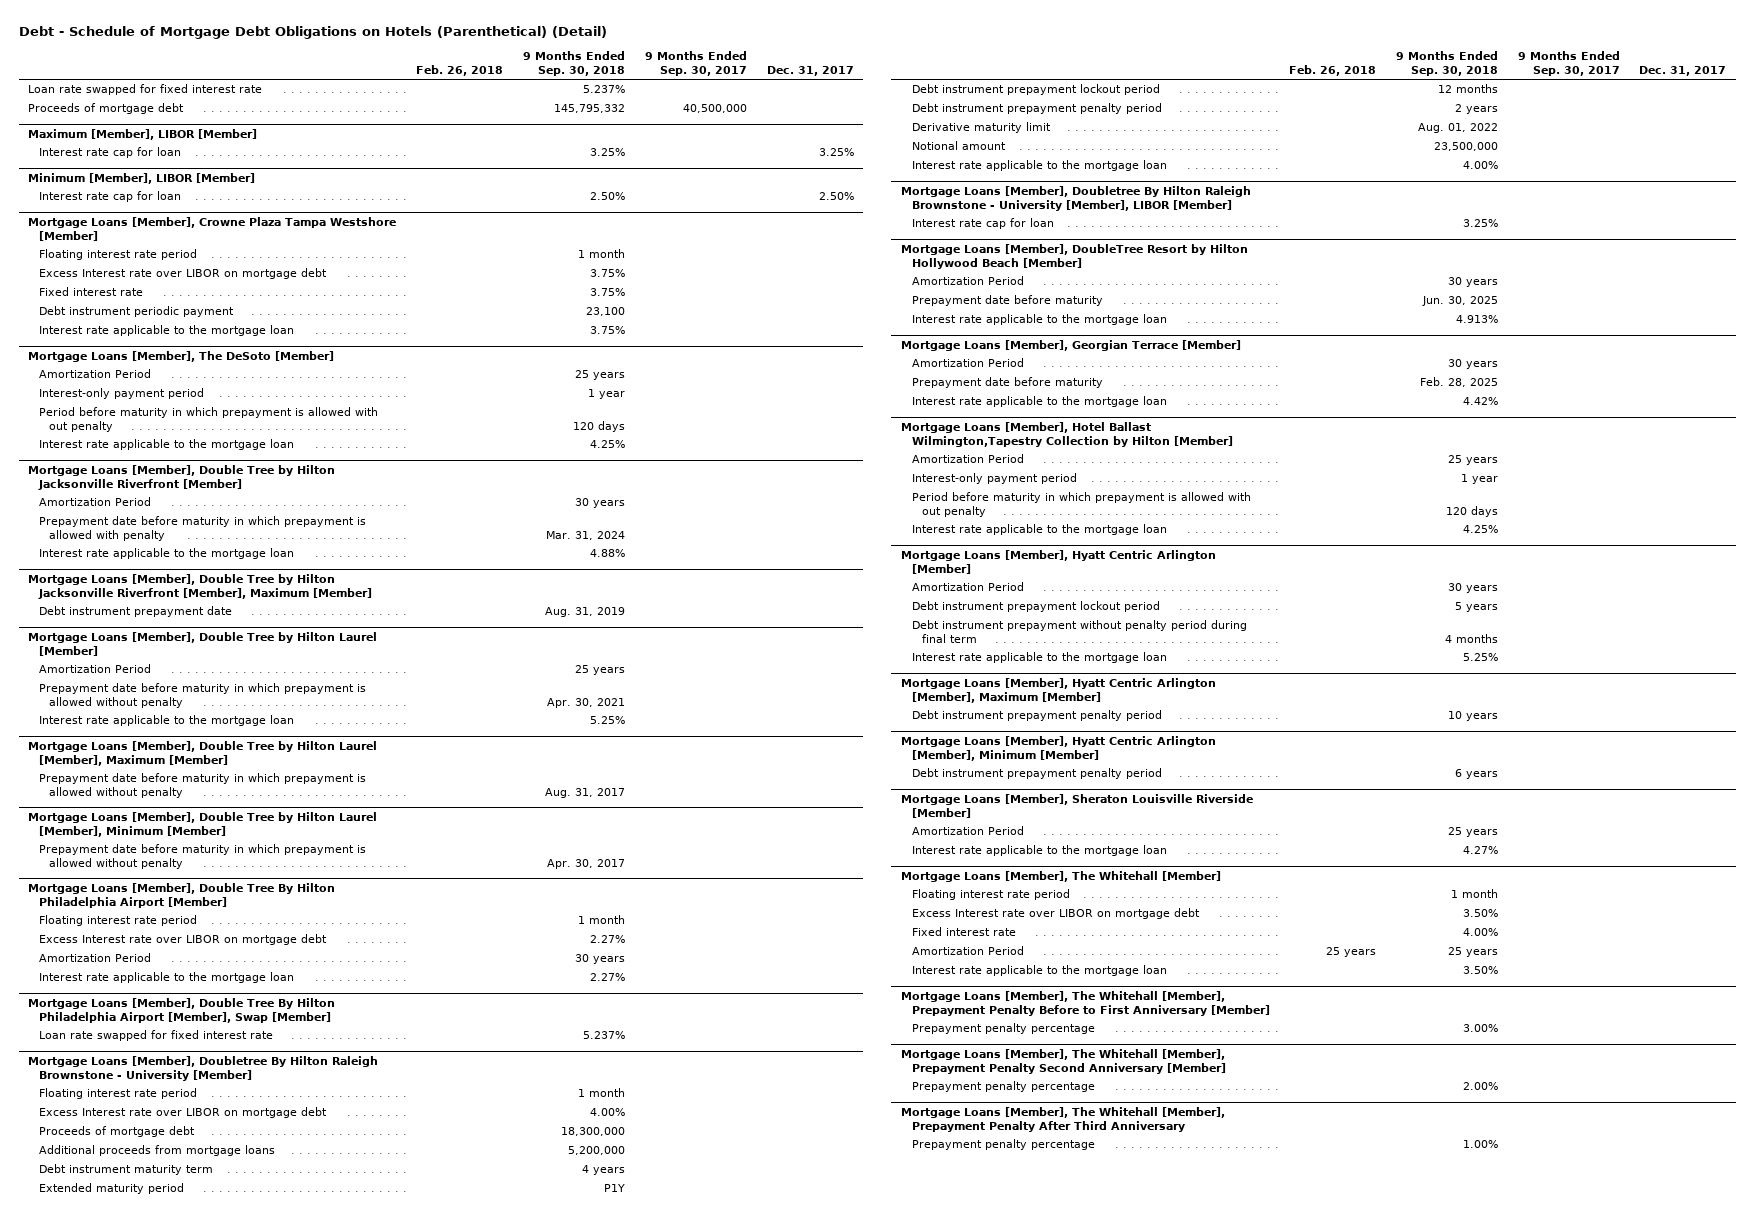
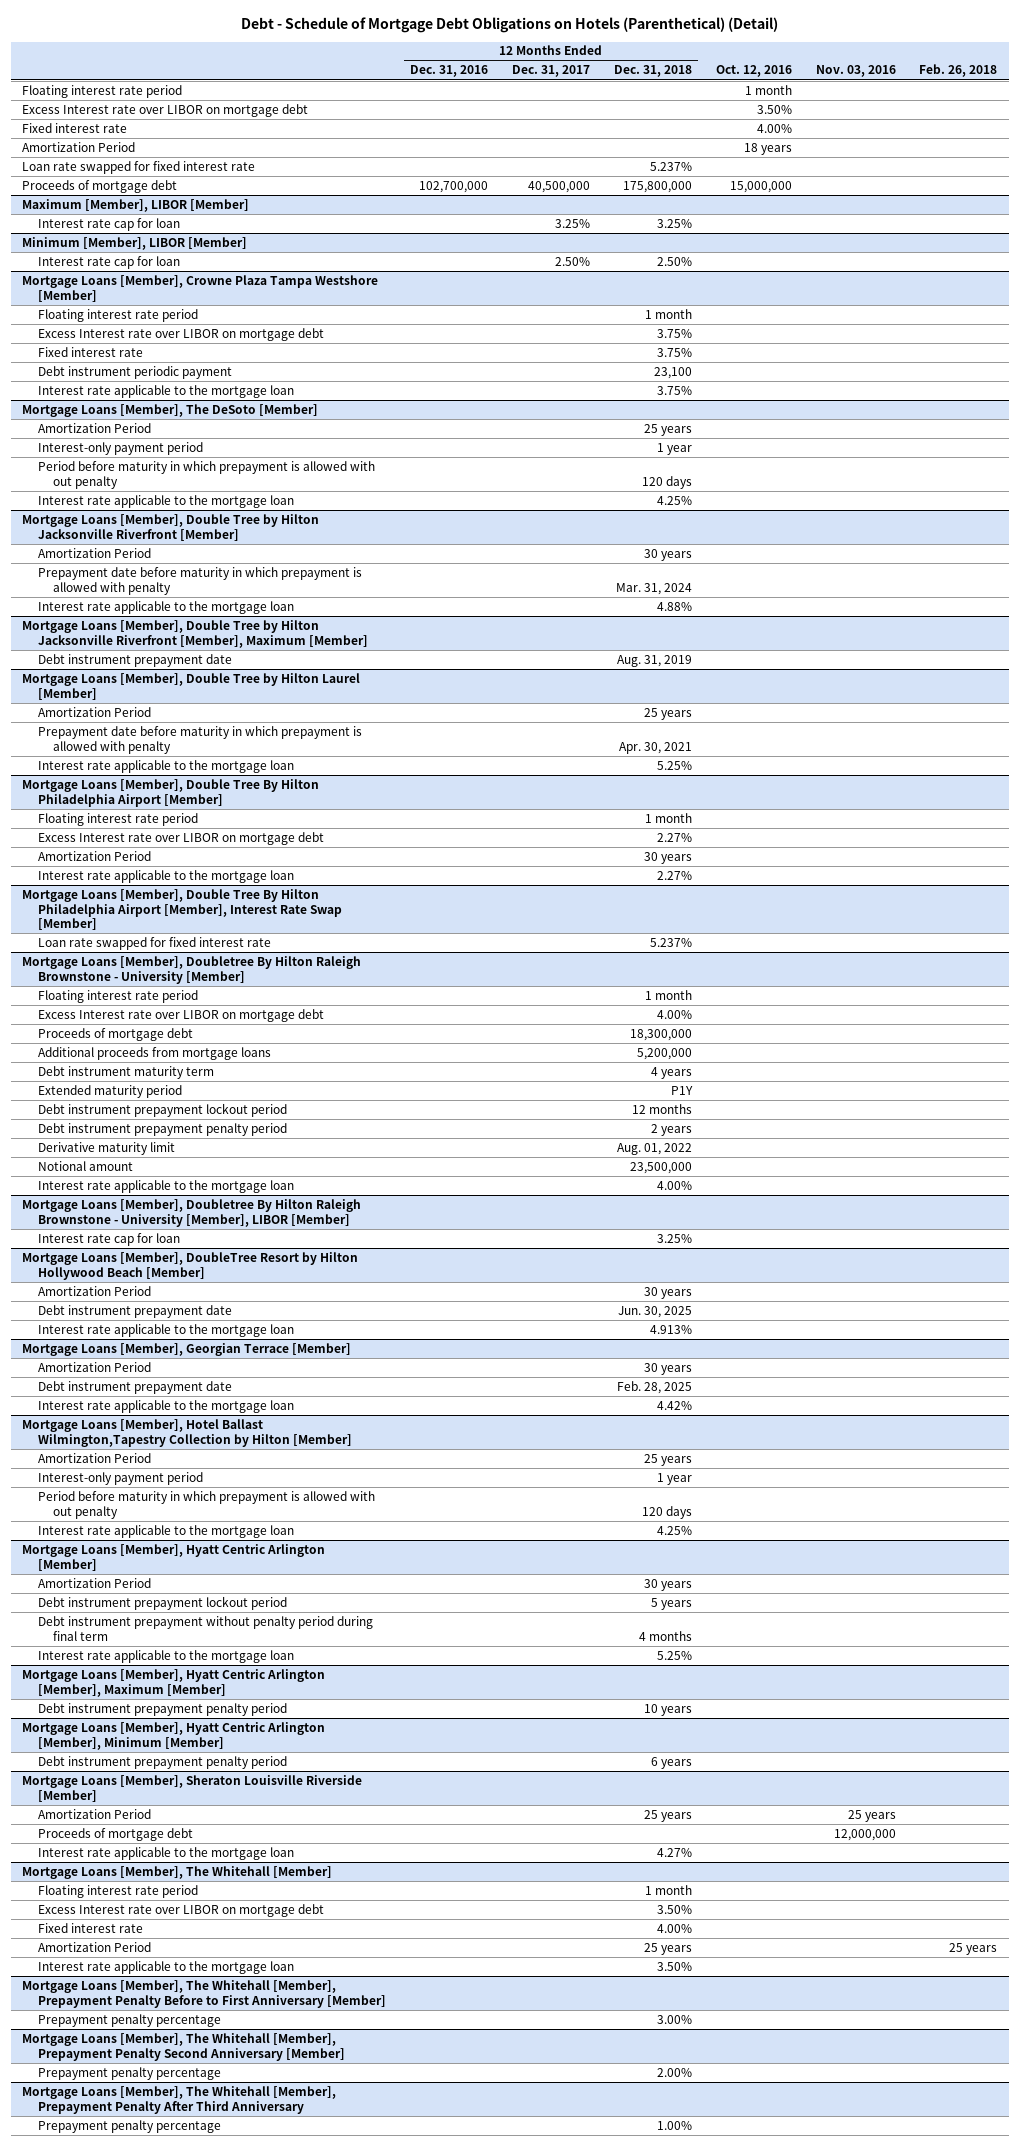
- | Feb. 26, 2018 | 9 Months Ended Sep. 30, 2018 | 9 Months Ended Sep. 30, 2017 | Dec. 31, 2017
+ | 12 Months Ended Dec. 31, 2016 | 12 Months Ended Dec. 31, 2017 | 12 Months Ended Dec. 31, 2018 | Oct. 12, 2016 | Nov. 03, 2016 | Feb. 26, 2018
+ Floating interest rate period | | | | 1 month | |
+ Excess Interest rate over LIBOR on mortgage debt | | | | 3.50% | |
+ Fixed interest rate | | | | 4.00% | |
+ Amortization Period | | | | 18 years | |
@ Mortgage Loans [Member], Double Tree by Hilton Laurel [Member]
- Prepayment date before maturity in which prepayment is allowed without penalty | | Apr. 30, 2021 | |
+ Prepayment date before maturity in which prepayment is allowed with penalty | | | Apr. 30, 2021 | | |
- Mortgage Loans [Member], Double Tree by Hilton Laurel [Member], Maximum [Member]
- Prepayment date before maturity in which prepayment is allowed without penalty | | Aug. 31, 2017 | |
- Mortgage Loans [Member], Double Tree by Hilton Laurel [Member], Minimum [Member]
- Prepayment date before maturity in which prepayment is allowed without penalty | | Apr. 30, 2017 | |
- Mortgage Loans [Member], Double Tree By Hilton Philadelphia Airport [Member], Swap [Member]
+ Mortgage Loans [Member], Double Tree By Hilton Philadelphia Airport [Member], Interest Rate Swap [Member]
@ Mortgage Loans [Member], DoubleTree Resort by Hilton Hollywood Beach [Member]
- Prepayment date before maturity | | Jun. 30, 2025 | |
+ Debt instrument prepayment date | | | Jun. 30, 2025 | | |
@ Mortgage Loans [Member], Georgian Terrace [Member]
- Prepayment date before maturity | | Feb. 28, 2025 | |
+ Debt instrument prepayment date | | | Feb. 28, 2025 | | |
@ Mortgage Loans [Member], Sheraton Louisville Riverside [Member]
+ Proceeds of mortgage debt | | | | | 12,000,000 |

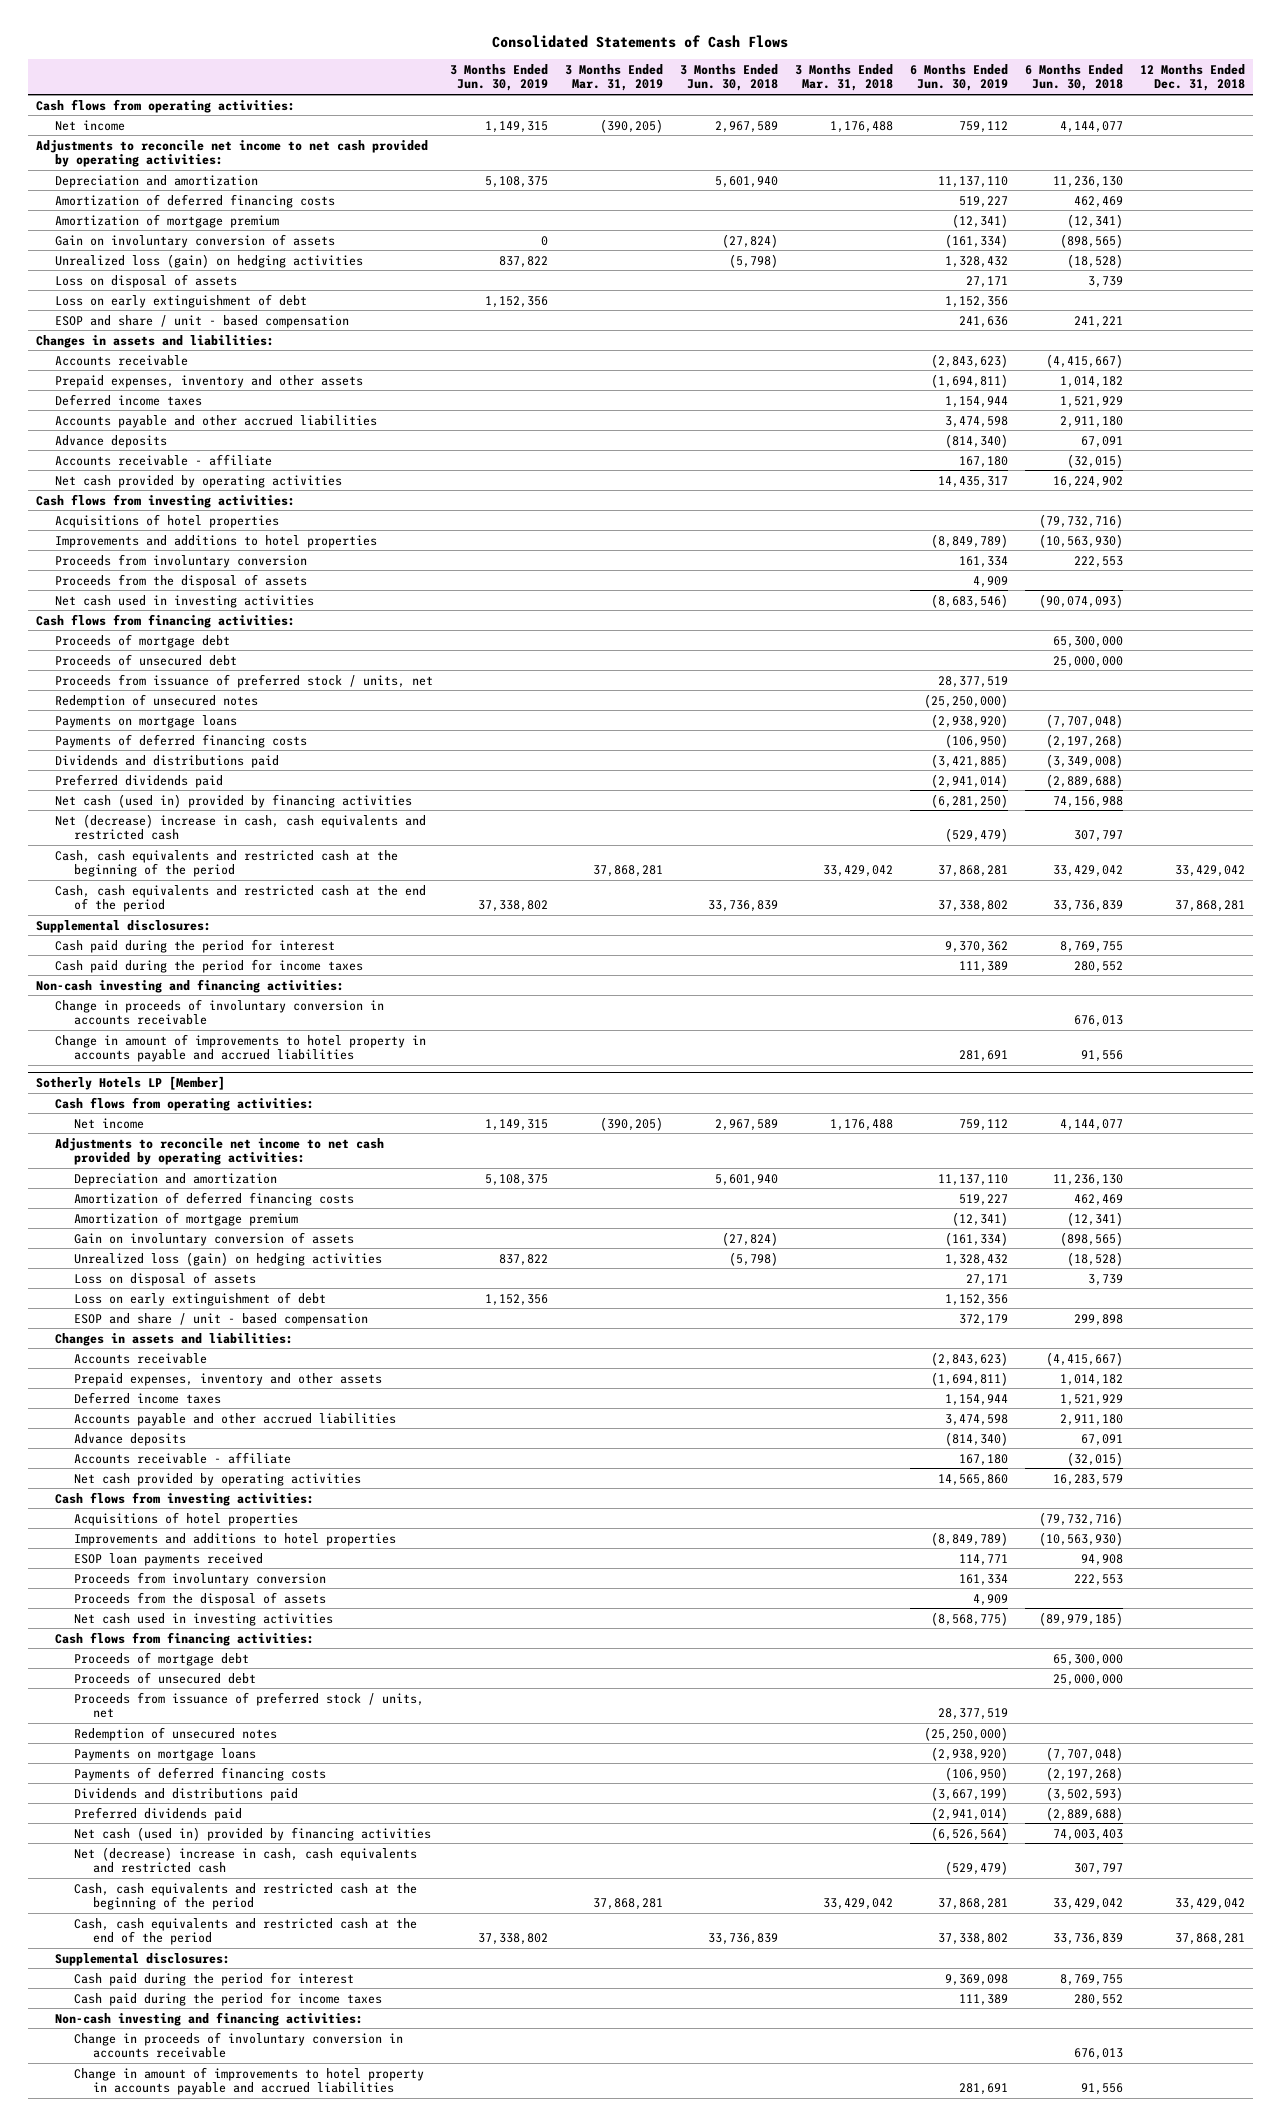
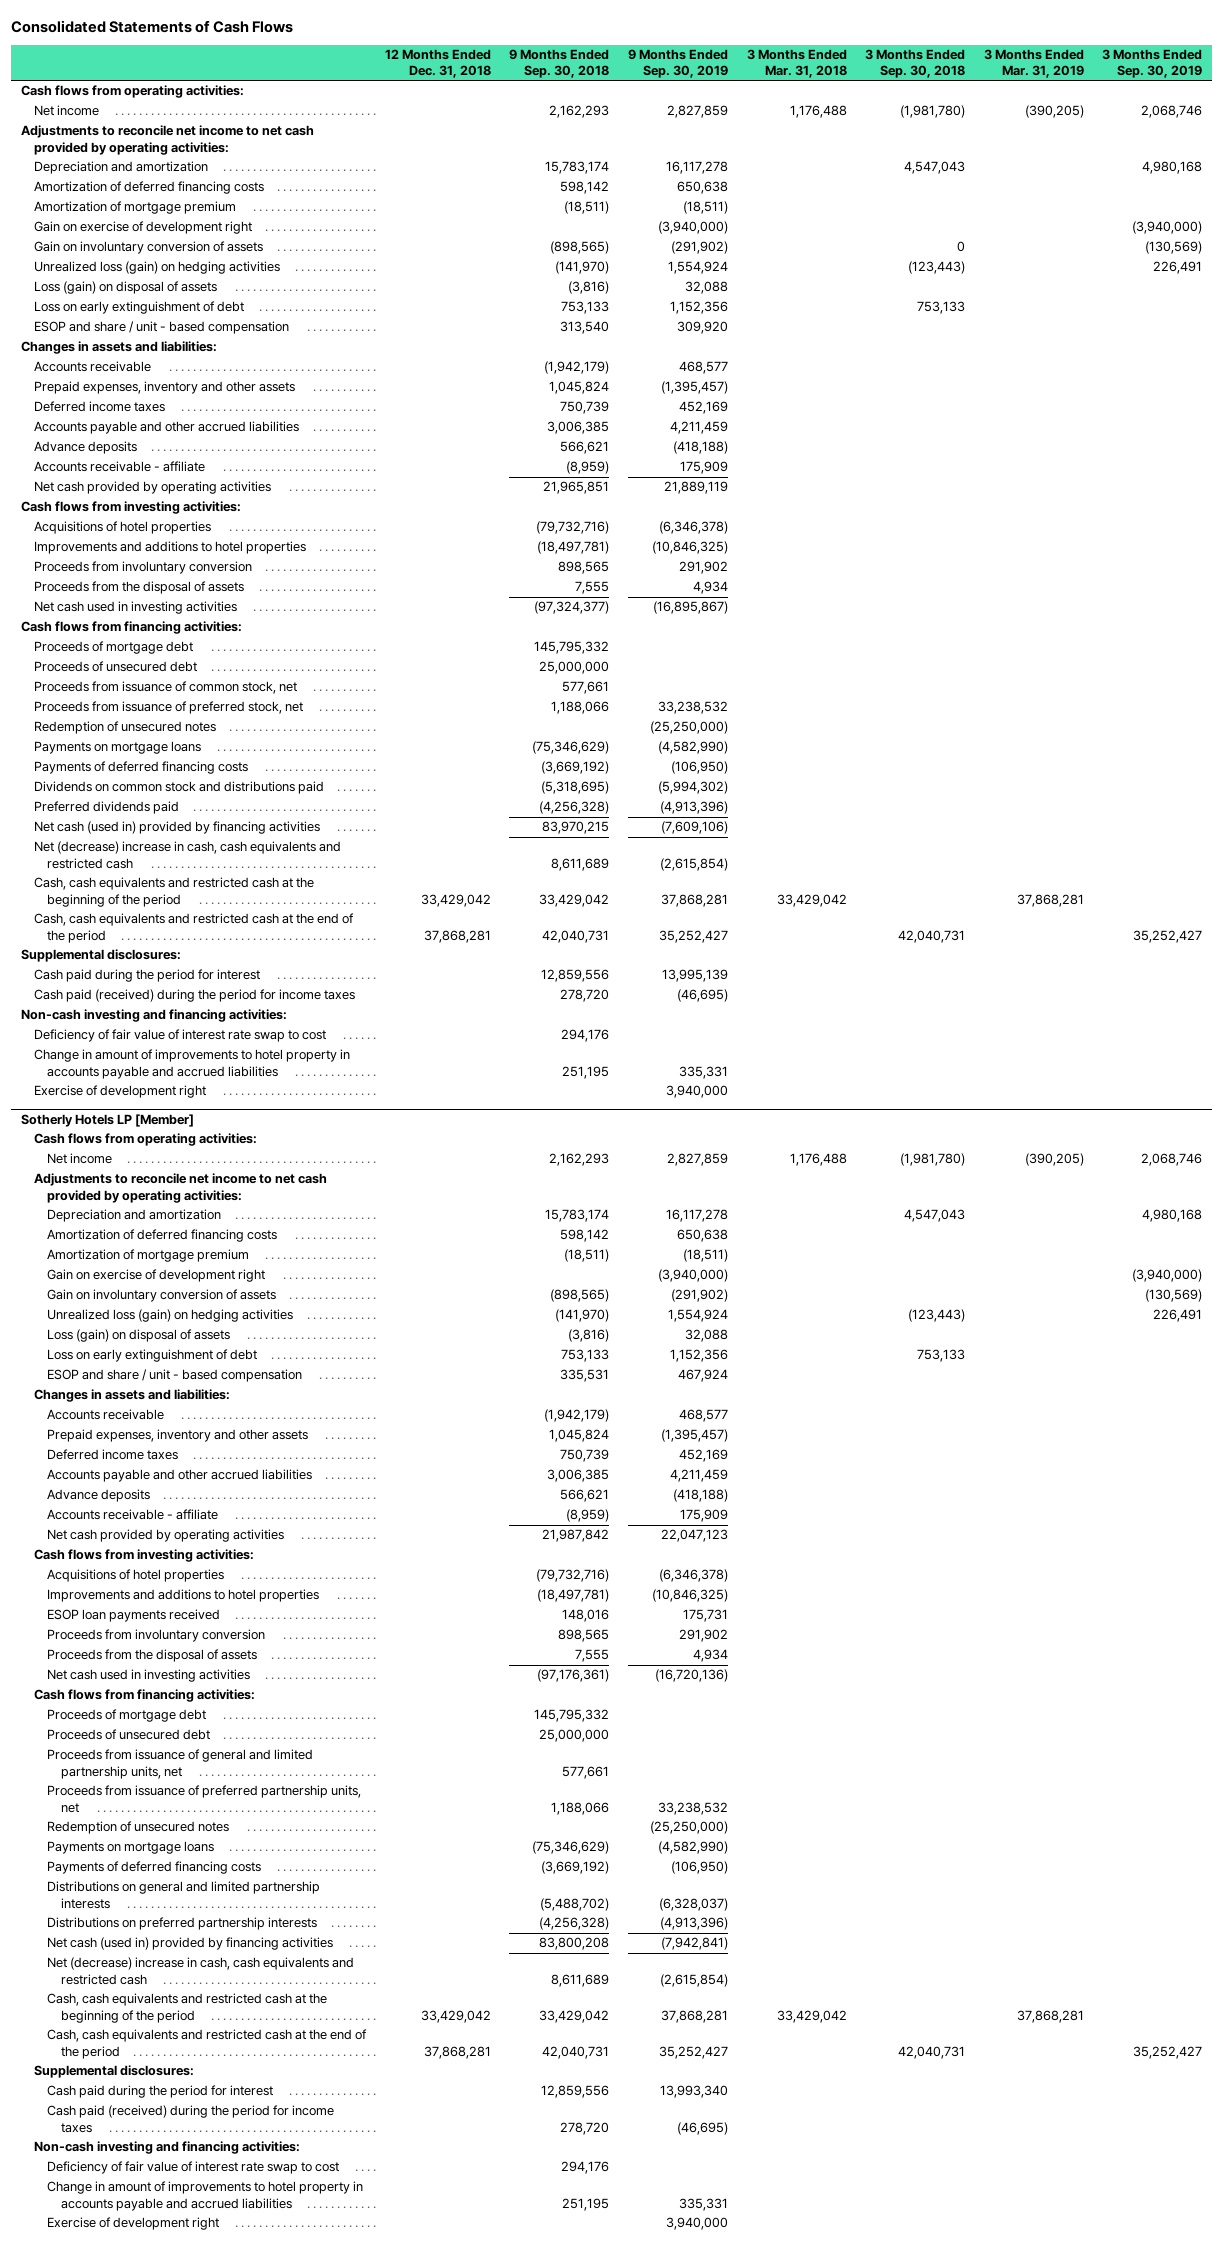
- | 3 Months Ended Jun. 30, 2019 | 3 Months Ended Mar. 31, 2019 | 3 Months Ended Jun. 30, 2018 | 3 Months Ended Mar. 31, 2018 | 6 Months Ended Jun. 30, 2019 | 6 Months Ended Jun. 30, 2018 | 12 Months Ended Dec. 31, 2018
+ | 12 Months Ended Dec. 31, 2018 | 9 Months Ended Sep. 30, 2018 | 9 Months Ended Sep. 30, 2019 | 3 Months Ended Mar. 31, 2018 | 3 Months Ended Sep. 30, 2018 | 3 Months Ended Mar. 31, 2019 | 3 Months Ended Sep. 30, 2019
+ Gain on exercise of development right | | | (3,940,000) | | | | (3,940,000)
- Loss on disposal of assets | | | | | 27,171 | 3,739 |
+ Loss (gain) on disposal of assets | | (3,816) | 32,088 | | | |
- Proceeds from issuance of preferred stock / units, net | | | | | 28,377,519 | |
+ Proceeds from issuance of common stock, net | | 577,661 | | | | |
+ Proceeds from issuance of preferred stock, net | | 1,188,066 | 33,238,532 | | | |
- Dividends and distributions paid | | | | | (3,421,885) | (3,349,008) |
+ Dividends on common stock and distributions paid | | (5,318,695) | (5,994,302) | | | |
- Cash paid during the period for income taxes | | | | | 111,389 | 280,552 |
+ Cash paid (received) during the period for income taxes | | 278,720 | (46,695) | | | |
- Change in proceeds of involuntary conversion in accounts receivable | | | | | | 676,013 |
+ Deficiency of fair value of interest rate swap to cost | | 294,176 | | | | |
+ Exercise of development right | | | 3,940,000 | | | |
@ Sotherly Hotels LP [Member]
+ Gain on exercise of development right | | | (3,940,000) | | | | (3,940,000)
- Loss on disposal of assets | | | | | 27,171 | 3,739 |
+ Loss (gain) on disposal of assets | | (3,816) | 32,088 | | | |
- Proceeds from issuance of preferred stock / units, net | | | | | 28,377,519 | |
+ Proceeds from issuance of general and limited partnership units, net | | 577,661 | | | | |
+ Proceeds from issuance of preferred partnership units, net | | 1,188,066 | 33,238,532 | | | |
- Dividends and distributions paid | | | | | (3,667,199) | (3,502,593) |
- Preferred dividends paid | | | | | (2,941,014) | (2,889,688) |
+ Distributions on general and limited partnership interests | | (5,488,702) | (6,328,037) | | | |
+ Distributions on preferred partnership interests | | (4,256,328) | (4,913,396) | | | |
- Cash paid during the period for income taxes | | | | | 111,389 | 280,552 |
+ Cash paid (received) during the period for income taxes | | 278,720 | (46,695) | | | |
- Change in proceeds of involuntary conversion in accounts receivable | | | | | | 676,013 |
+ Deficiency of fair value of interest rate swap to cost | | 294,176 | | | | |
+ Exercise of development right | | | 3,940,000 | | | |

